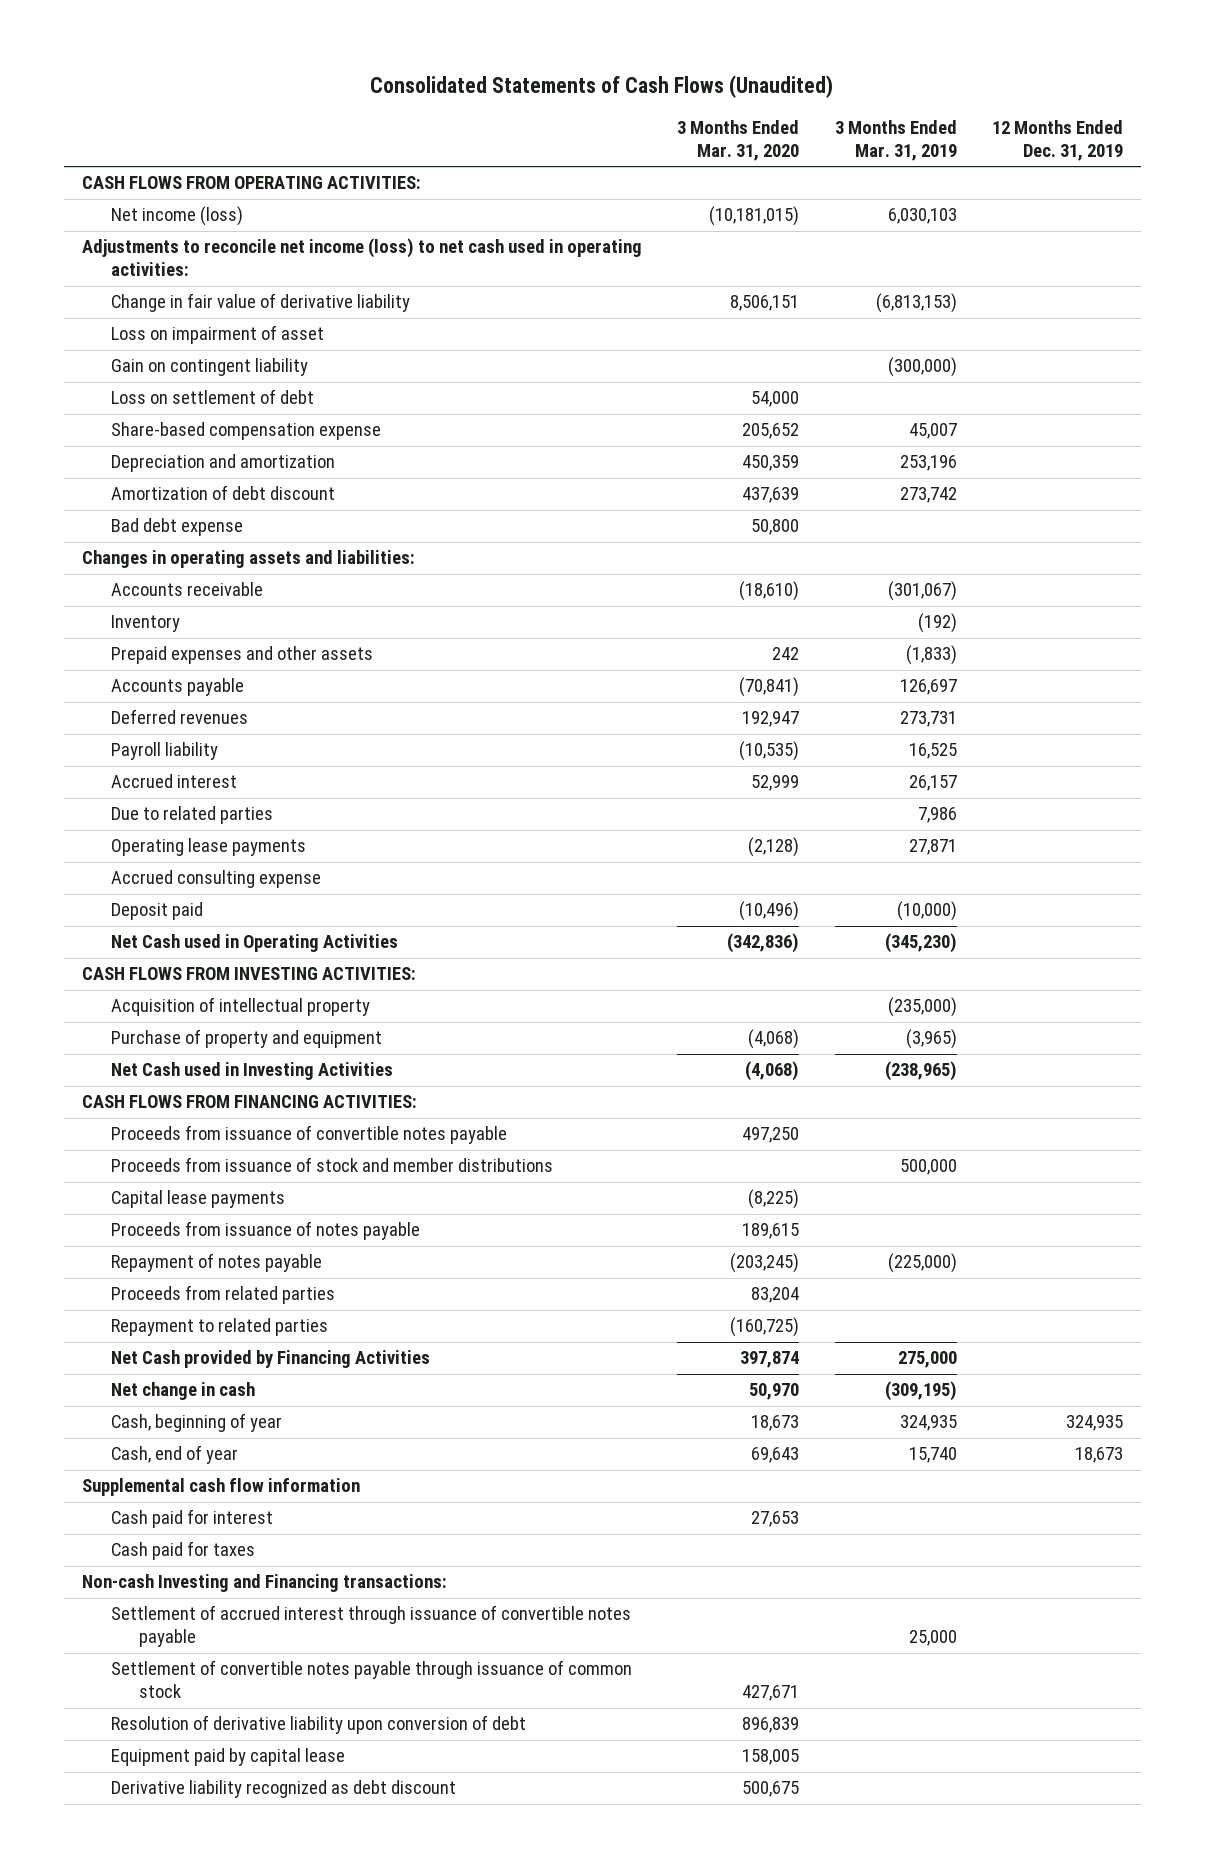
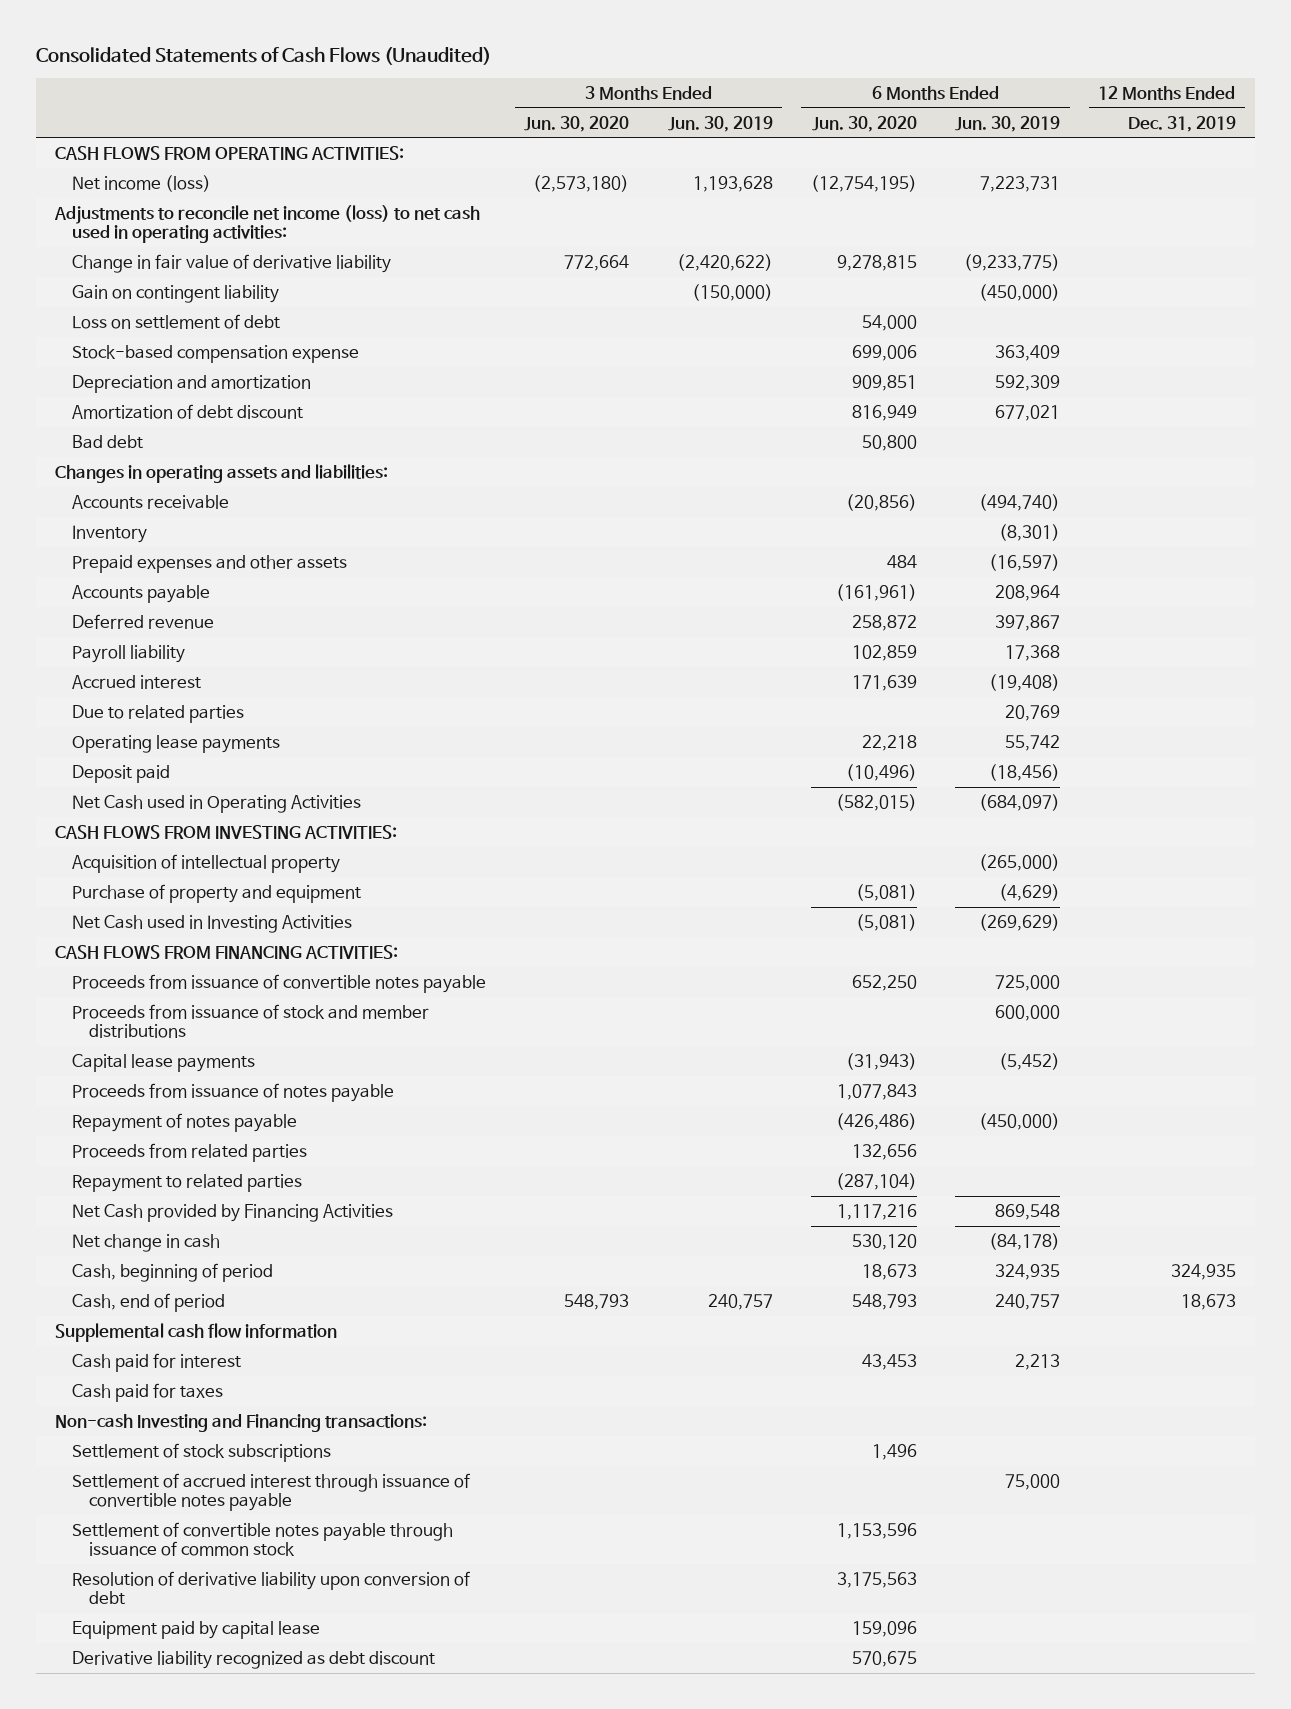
- | 3 Months Ended Mar. 31, 2020 | 3 Months Ended Mar. 31, 2019 | 12 Months Ended Dec. 31, 2019
+ | 3 Months Ended Jun. 30, 2020 | 3 Months Ended Jun. 30, 2019 | 6 Months Ended Jun. 30, 2020 | 6 Months Ended Jun. 30, 2019 | 12 Months Ended Dec. 31, 2019
- Loss on impairment of asset
- Share-based compensation expense | 205,652 | 45,007 |
+ Stock-based compensation expense | | | 699,006 | 363,409 |
- Bad debt expense | 50,800 | |
+ Bad debt | | | 50,800 | |
- Deferred revenues | 192,947 | 273,731 |
+ Deferred revenue | | | 258,872 | 397,867 |
- Accrued consulting expense
- Cash, beginning of year | 18,673 | 324,935 | 324,935
- Cash, end of year | 69,643 | 15,740 | 18,673
+ Cash, beginning of period | | | 18,673 | 324,935 | 324,935
+ Cash, end of period | 548,793 | 240,757 | 548,793 | 240,757 | 18,673
+ Settlement of stock subscriptions | | | 1,496 | |

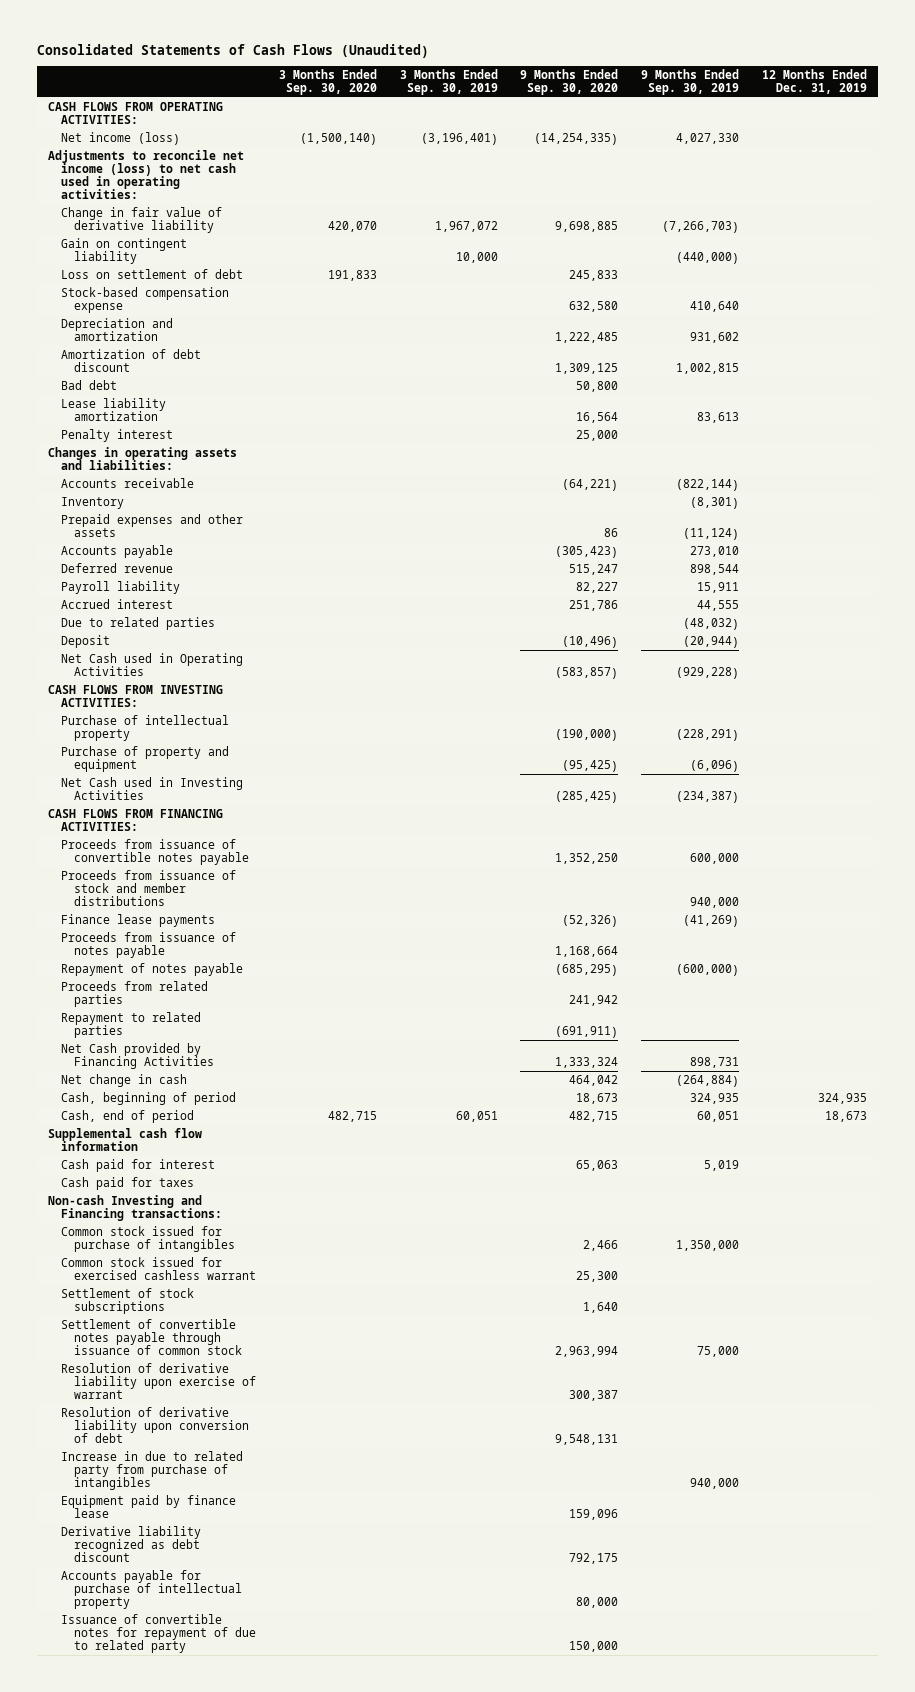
- | 3 Months Ended Jun. 30, 2020 | 3 Months Ended Jun. 30, 2019 | 6 Months Ended Jun. 30, 2020 | 6 Months Ended Jun. 30, 2019 | 12 Months Ended Dec. 31, 2019
+ | 3 Months Ended Sep. 30, 2020 | 3 Months Ended Sep. 30, 2019 | 9 Months Ended Sep. 30, 2020 | 9 Months Ended Sep. 30, 2019 | 12 Months Ended Dec. 31, 2019
+ Lease liability amortization | | | 16,564 | 83,613 |
+ Penalty interest | | | 25,000 | |
- Operating lease payments | | | 22,218 | 55,742 |
- Deposit paid | | | (10,496) | (18,456) |
+ Deposit | | | (10,496) | (20,944) |
- Acquisition of intellectual property | | | | (265,000) |
+ Purchase of intellectual property | | | (190,000) | (228,291) |
- Capital lease payments | | | (31,943) | (5,452) |
+ Finance lease payments | | | (52,326) | (41,269) |
+ Common stock issued for purchase of intangibles | | | 2,466 | 1,350,000 |
+ Common stock issued for exercised cashless warrant | | | 25,300 | |
- Settlement of accrued interest through issuance of convertible notes payable | | | | 75,000 |
+ Resolution of derivative liability upon exercise of warrant | | | 300,387 | |
- Equipment paid by capital lease | | | 159,096 | |
+ Increase in due to related party from purchase of intangibles | | | | 940,000 |
+ Equipment paid by finance lease | | | 159,096 | |
+ Accounts payable for purchase of intellectual property | | | 80,000 | |
+ Issuance of convertible notes for repayment of due to related party | | | 150,000 | |

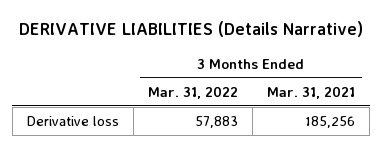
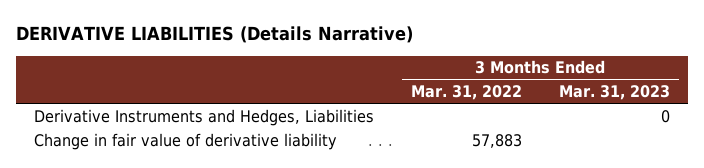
- | 3 Months Ended Mar. 31, 2022 | 3 Months Ended Mar. 31, 2021
+ | 3 Months Ended Mar. 31, 2022 | 3 Months Ended Mar. 31, 2023
- Derivative loss | 57,883 | 185,256
+ Derivative Instruments and Hedges, Liabilities | | 0
+ Change in fair value of derivative liability | 57,883 |

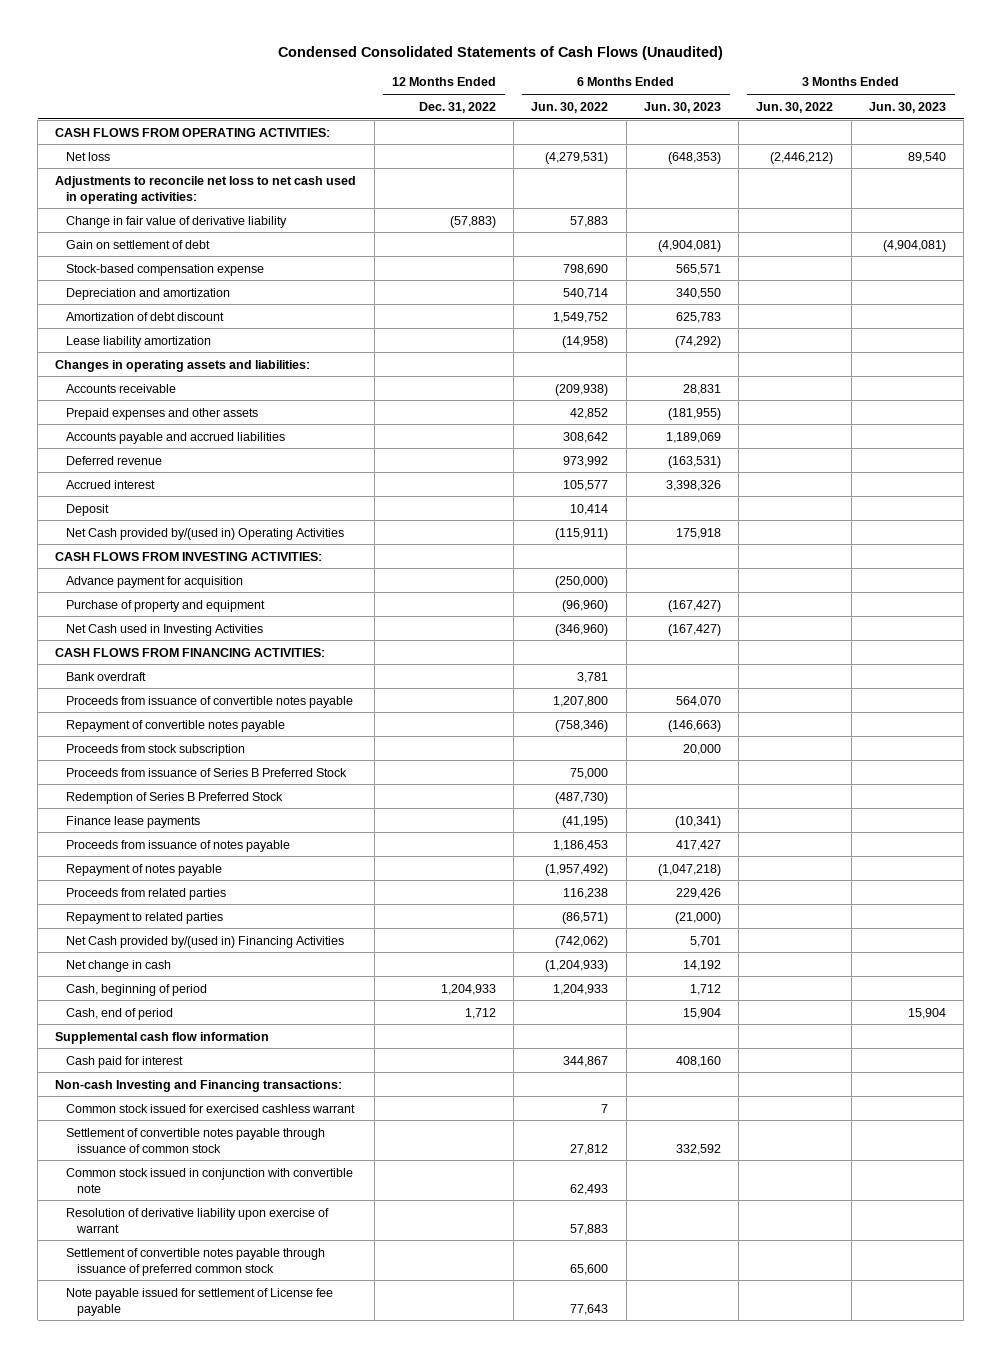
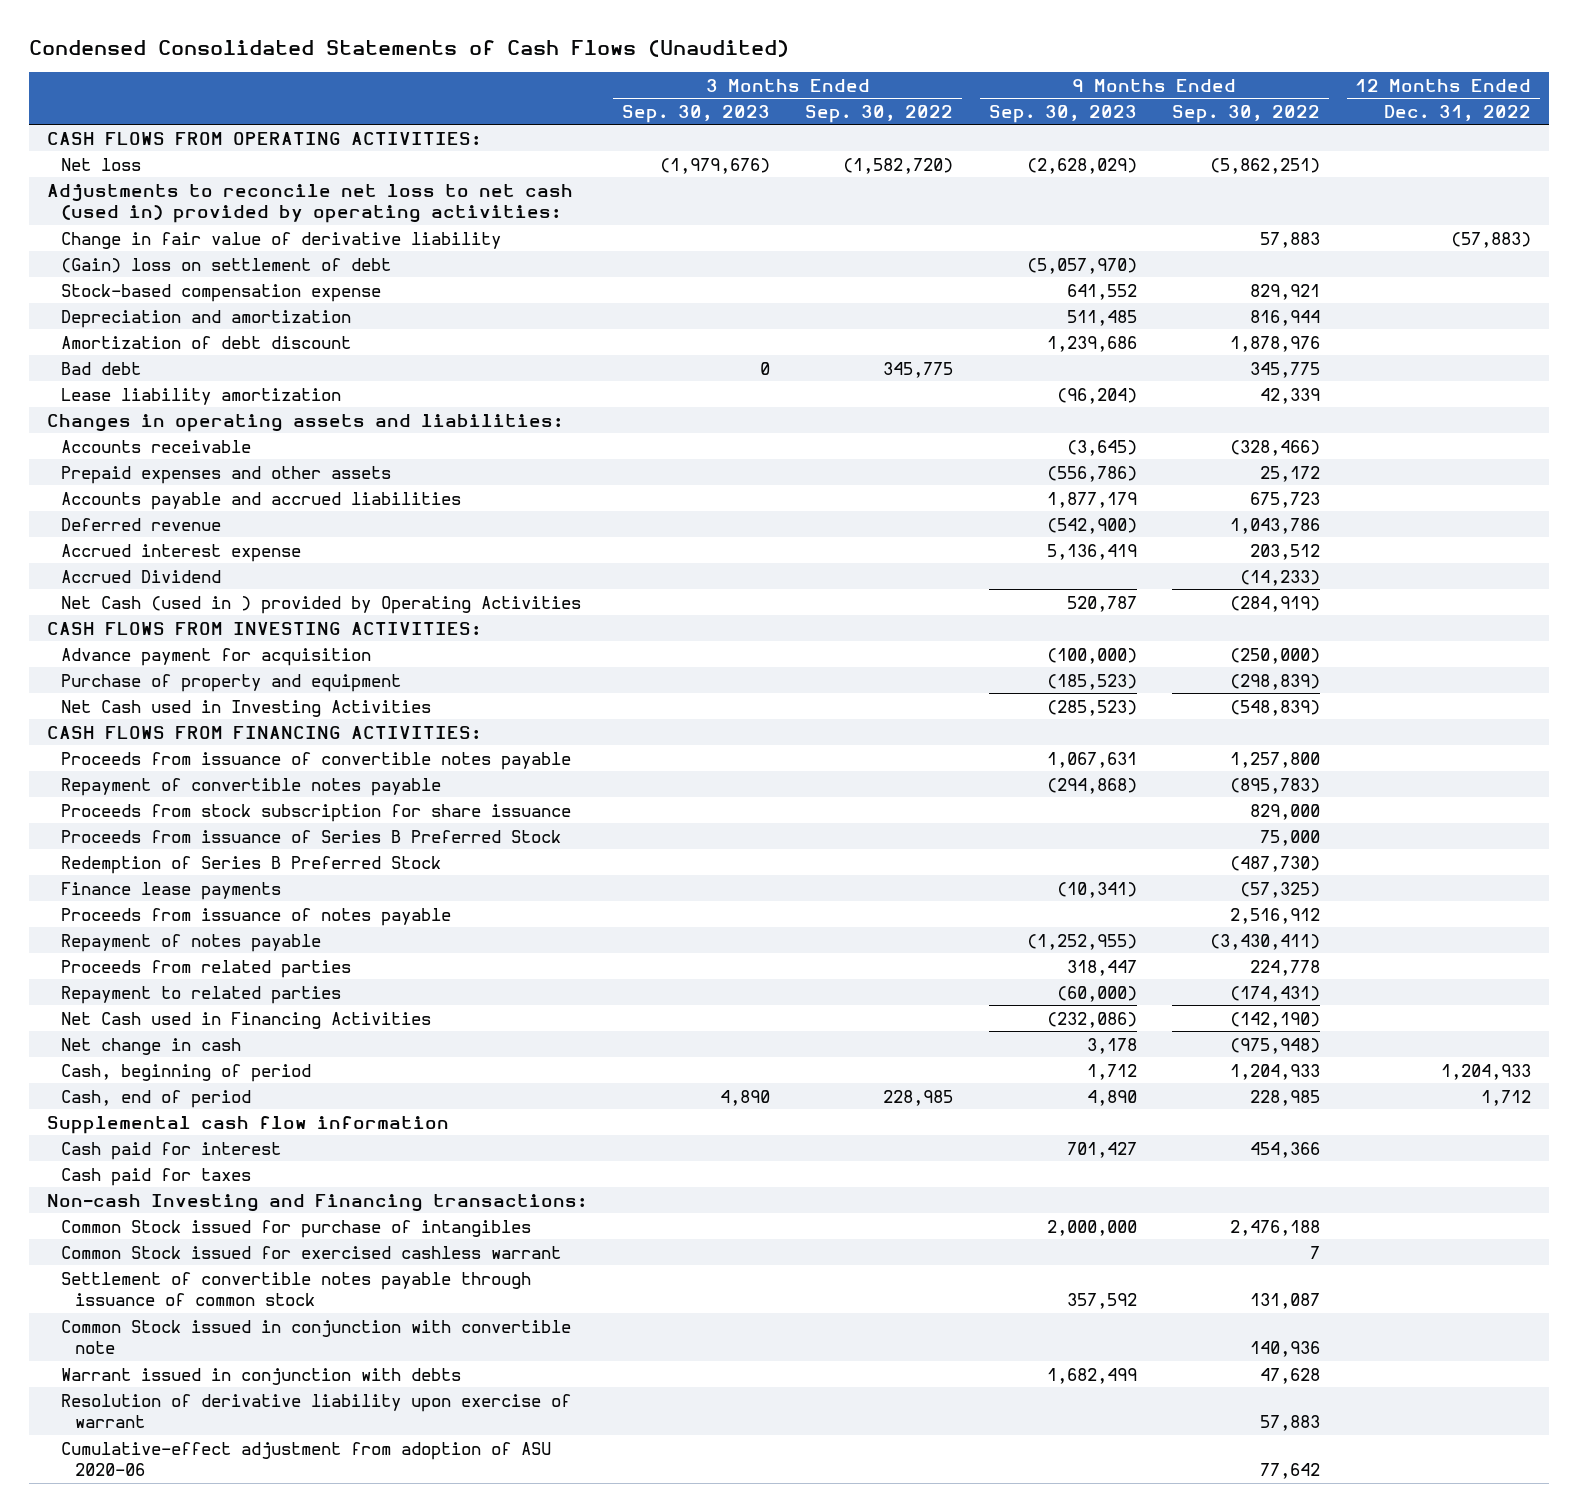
- | 12 Months Ended Dec. 31, 2022 | 6 Months Ended Jun. 30, 2022 | 6 Months Ended Jun. 30, 2023 | 3 Months Ended Jun. 30, 2022 | 3 Months Ended Jun. 30, 2023
+ | 3 Months Ended Sep. 30, 2023 | 3 Months Ended Sep. 30, 2022 | 9 Months Ended Sep. 30, 2023 | 9 Months Ended Sep. 30, 2022 | 12 Months Ended Dec. 31, 2022
- Adjustments to reconcile net loss to net cash used in operating activities:
+ Adjustments to reconcile net loss to net cash (used in) provided by operating activities:
- Gain on settlement of debt | | | (4,904,081) | | (4,904,081)
+ (Gain) loss on settlement of debt | | | (5,057,970) | |
+ Bad debt | 0 | 345,775 | | 345,775 |
- Accrued interest | | 105,577 | 3,398,326 | |
- Deposit | | 10,414 | | |
- Net Cash provided by/(used in) Operating Activities | | (115,911) | 175,918 | |
+ Accrued interest expense | | | 5,136,419 | 203,512 |
+ Accrued Dividend | | | | (14,233) |
+ Net Cash (used in ) provided by Operating Activities | | | 520,787 | (284,919) |
- Bank overdraft | | 3,781 | | |
- Proceeds from stock subscription | | | 20,000 | |
+ Proceeds from stock subscription for share issuance | | | | 829,000 |
- Net Cash provided by/(used in) Financing Activities | | (742,062) | 5,701 | |
+ Net Cash used in Financing Activities | | | (232,086) | (142,190) |
+ Cash paid for taxes
- Common stock issued for exercised cashless warrant | | 7 | | |
+ Common Stock issued for purchase of intangibles | | | 2,000,000 | 2,476,188 |
+ Common Stock issued for exercised cashless warrant | | | | 7 |
- Common stock issued in conjunction with convertible note | | 62,493 | | |
+ Common Stock issued in conjunction with convertible note | | | | 140,936 |
+ Warrant issued in conjunction with debts | | | 1,682,499 | 47,628 |
- Settlement of convertible notes payable through issuance of preferred common stock | | 65,600 | | |
- Note payable issued for settlement of License fee payable | | 77,643 | | |
+ Cumulative-effect adjustment from adoption of ASU 2020-06 | | | | 77,642 |

